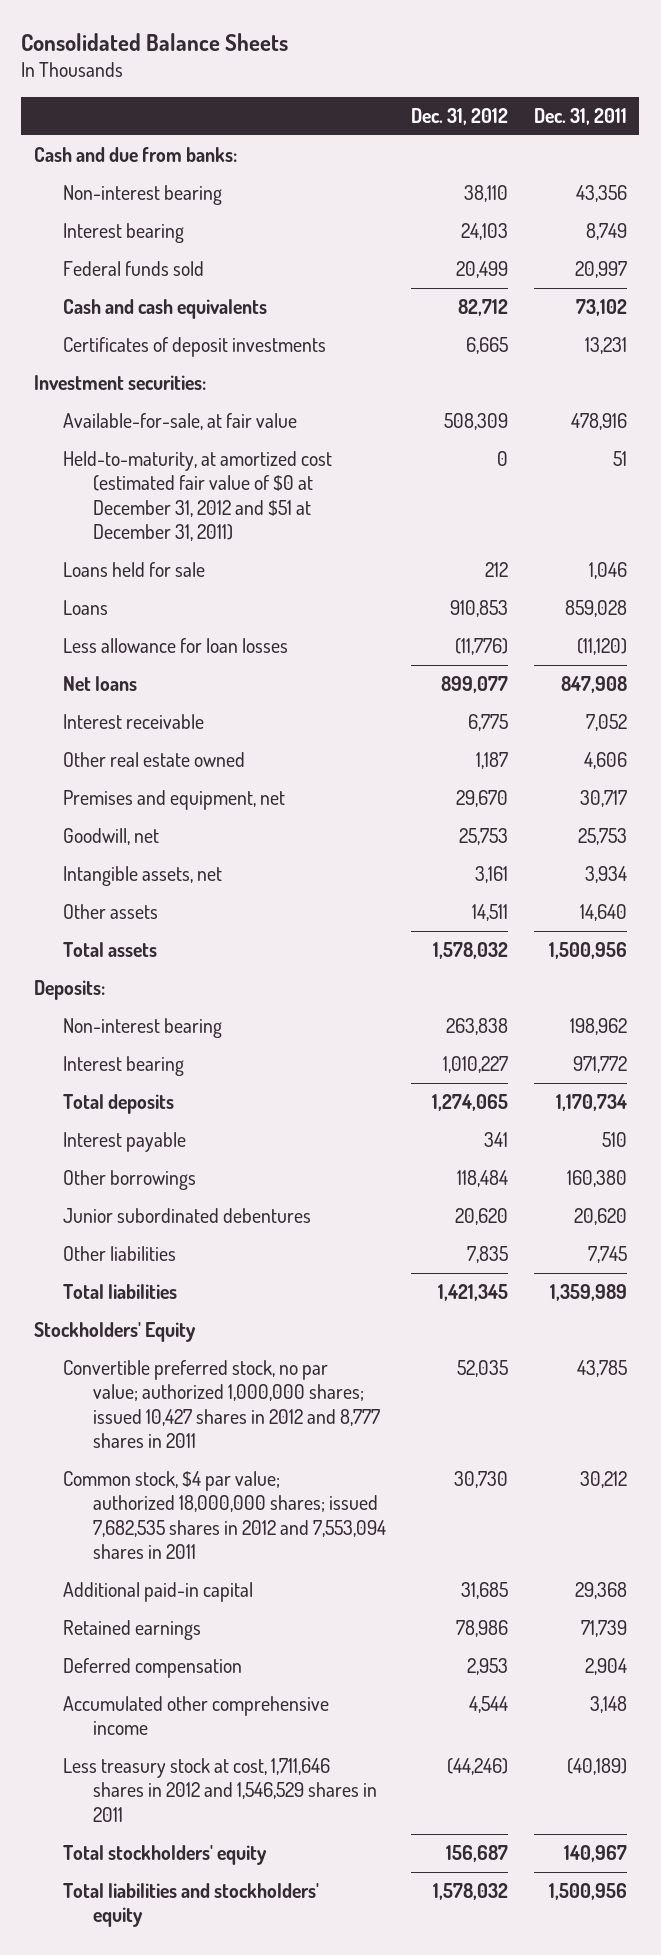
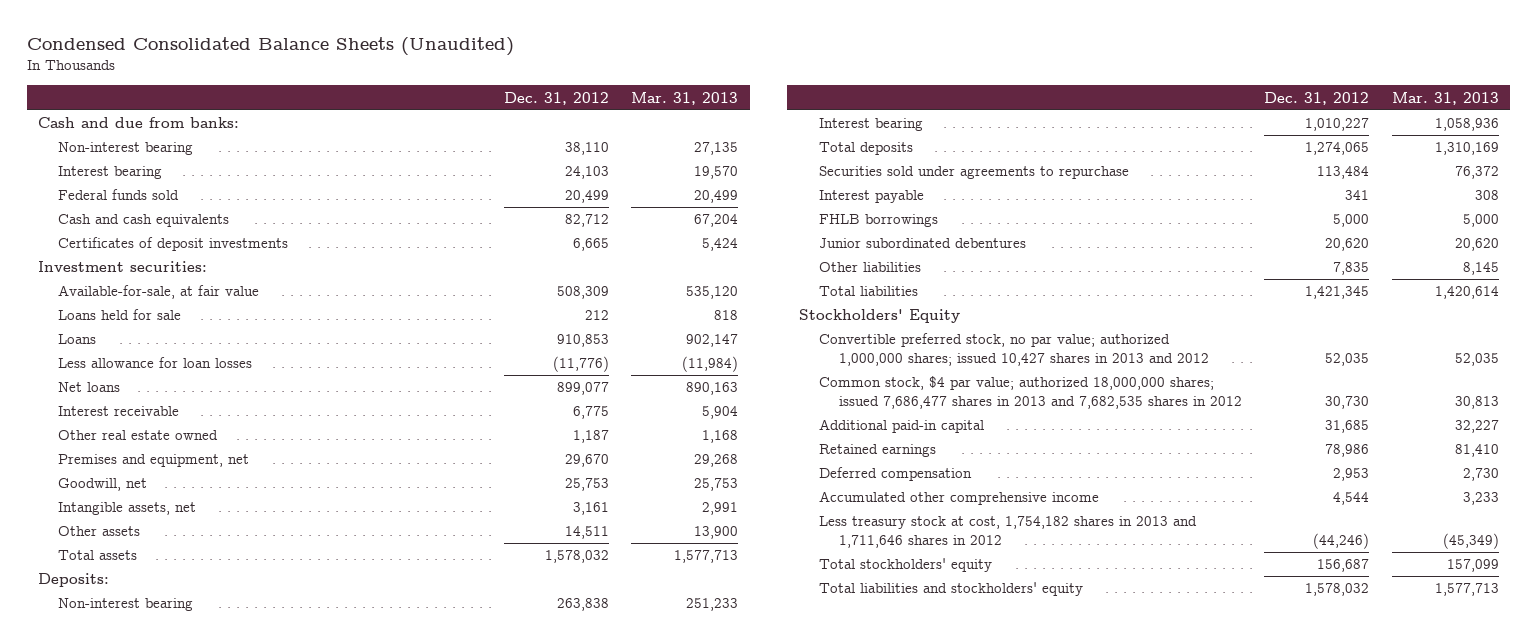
- Consolidated Balance Sheets
+ Condensed Consolidated Balance Sheets (Unaudited)
- | Dec. 31, 2012 | Dec. 31, 2011
+ | Dec. 31, 2012 | Mar. 31, 2013
- Held-to-maturity, at amortized cost (estimated fair value of $0 at December 31, 2012 and $51 at December 31, 2011) | 0 | 51
+ Securities sold under agreements to repurchase | 113,484 | 76,372
- Other borrowings | 118,484 | 160,380
+ FHLB borrowings | 5,000 | 5,000
- Convertible preferred stock, no par value; authorized 1,000,000 shares; issued 10,427 shares in 2012 and 8,777 shares in 2011 | 52,035 | 43,785
- Common stock, $4 par value; authorized 18,000,000 shares; issued 7,682,535 shares in 2012 and 7,553,094 shares in 2011 | 30,730 | 30,212
+ Convertible preferred stock, no par value; authorized 1,000,000 shares; issued 10,427 shares in 2013 and 2012 | 52,035 | 52,035
+ Common stock, $4 par value; authorized 18,000,000 shares; issued 7,686,477 shares in 2013 and 7,682,535 shares in 2012 | 30,730 | 30,813
- Less treasury stock at cost, 1,711,646 shares in 2012 and 1,546,529 shares in 2011 | (44,246) | (40,189)
+ Less treasury stock at cost, 1,754,182 shares in 2013 and 1,711,646 shares in 2012 | (44,246) | (45,349)

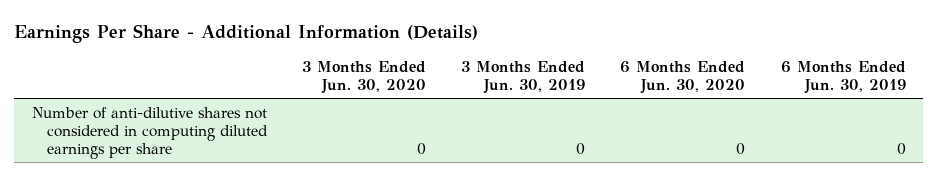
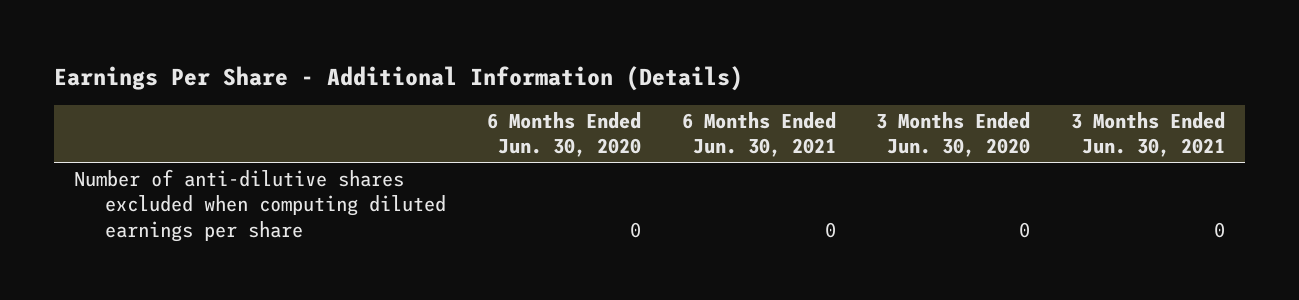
- | 3 Months Ended Jun. 30, 2020 | 3 Months Ended Jun. 30, 2019 | 6 Months Ended Jun. 30, 2020 | 6 Months Ended Jun. 30, 2019
+ | 6 Months Ended Jun. 30, 2020 | 6 Months Ended Jun. 30, 2021 | 3 Months Ended Jun. 30, 2020 | 3 Months Ended Jun. 30, 2021
- Number of anti-dilutive shares not considered in computing diluted earnings per share | 0 | 0 | 0 | 0
+ Number of anti-dilutive shares excluded when computing diluted earnings per share | 0 | 0 | 0 | 0

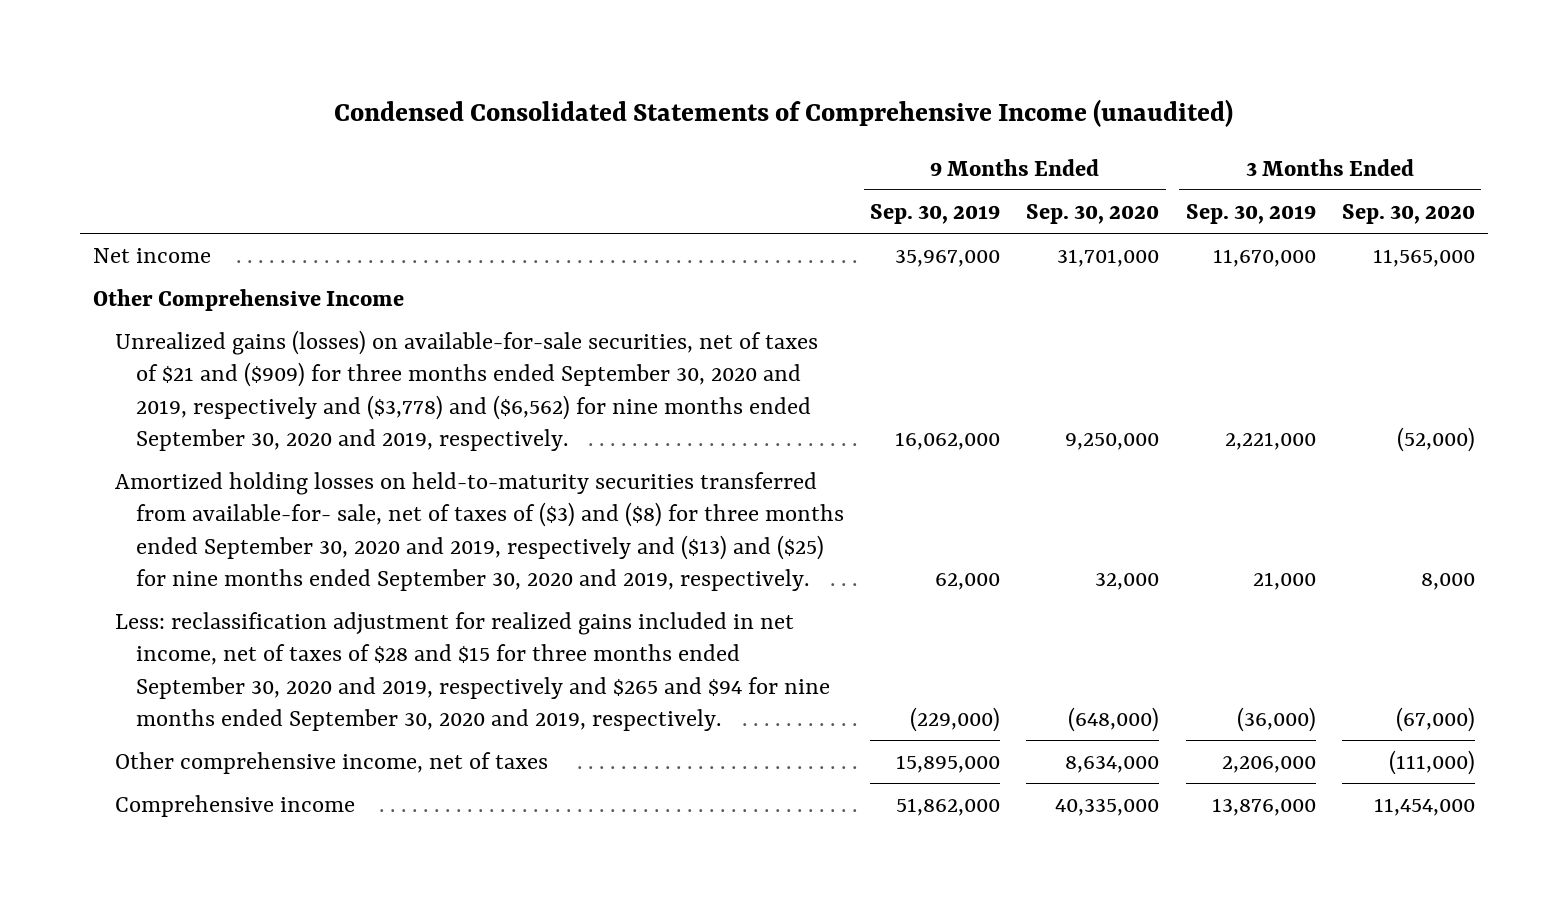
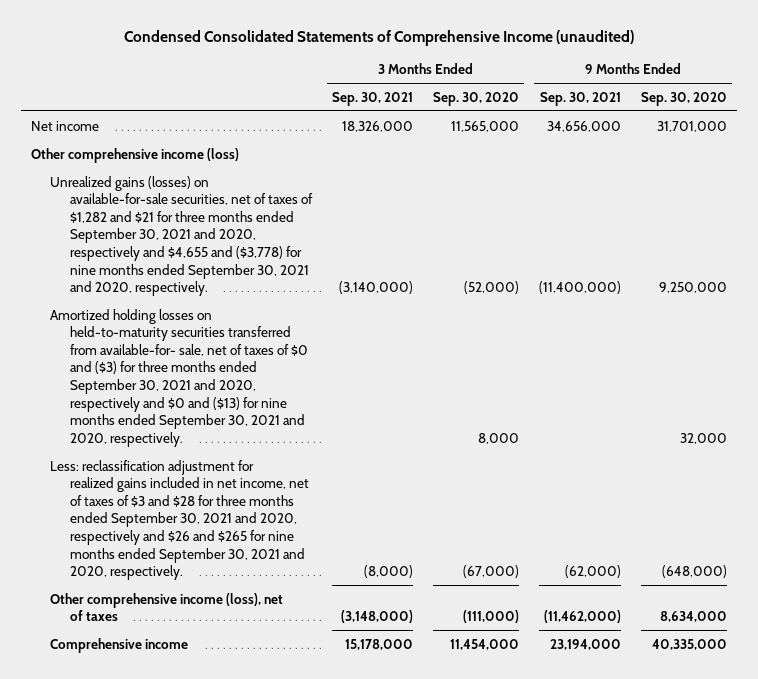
- | 9 Months Ended Sep. 30, 2019 | 9 Months Ended Sep. 30, 2020 | 3 Months Ended Sep. 30, 2019 | 3 Months Ended Sep. 30, 2020
+ | 3 Months Ended Sep. 30, 2021 | 3 Months Ended Sep. 30, 2020 | 9 Months Ended Sep. 30, 2021 | 9 Months Ended Sep. 30, 2020
- Other Comprehensive Income
- Unrealized gains (losses) on available-for-sale securities, net of taxes of $21 and ($909) for three months ended September 30, 2020 and 2019, respectively and ($3,778) and ($6,562) for nine months ended September 30, 2020 and 2019, respectively. | 16,062,000 | 9,250,000 | 2,221,000 | (52,000)
- Amortized holding losses on held-to-maturity securities transferred from available-for- sale, net of taxes of ($3) and ($8) for three months ended September 30, 2020 and 2019, respectively and ($13) and ($25) for nine months ended September 30, 2020 and 2019, respectively. | 62,000 | 32,000 | 21,000 | 8,000
- Less: reclassification adjustment for realized gains included in net income, net of taxes of $28 and $15 for three months ended September 30, 2020 and 2019, respectively and $265 and $94 for nine months ended September 30, 2020 and 2019, respectively. | (229,000) | (648,000) | (36,000) | (67,000)
- Other comprehensive income, net of taxes | 15,895,000 | 8,634,000 | 2,206,000 | (111,000)
+ Other comprehensive income (loss)
+ Unrealized gains (losses) on available-for-sale securities, net of taxes of $1,282 and $21 for three months ended September 30, 2021 and 2020, respectively and $4,655 and ($3,778) for nine months ended September 30, 2021 and 2020, respectively. | (3,140,000) | (52,000) | (11,400,000) | 9,250,000
+ Amortized holding losses on held-to-maturity securities transferred from available-for- sale, net of taxes of $0 and ($3) for three months ended September 30, 2021 and 2020, respectively and $0 and ($13) for nine months ended September 30, 2021 and 2020, respectively. | | 8,000 | | 32,000
+ Less: reclassification adjustment for realized gains included in net income, net of taxes of $3 and $28 for three months ended September 30, 2021 and 2020, respectively and $26 and $265 for nine months ended September 30, 2021 and 2020, respectively. | (8,000) | (67,000) | (62,000) | (648,000)
+ Other comprehensive income (loss), net of taxes | (3,148,000) | (111,000) | (11,462,000) | 8,634,000

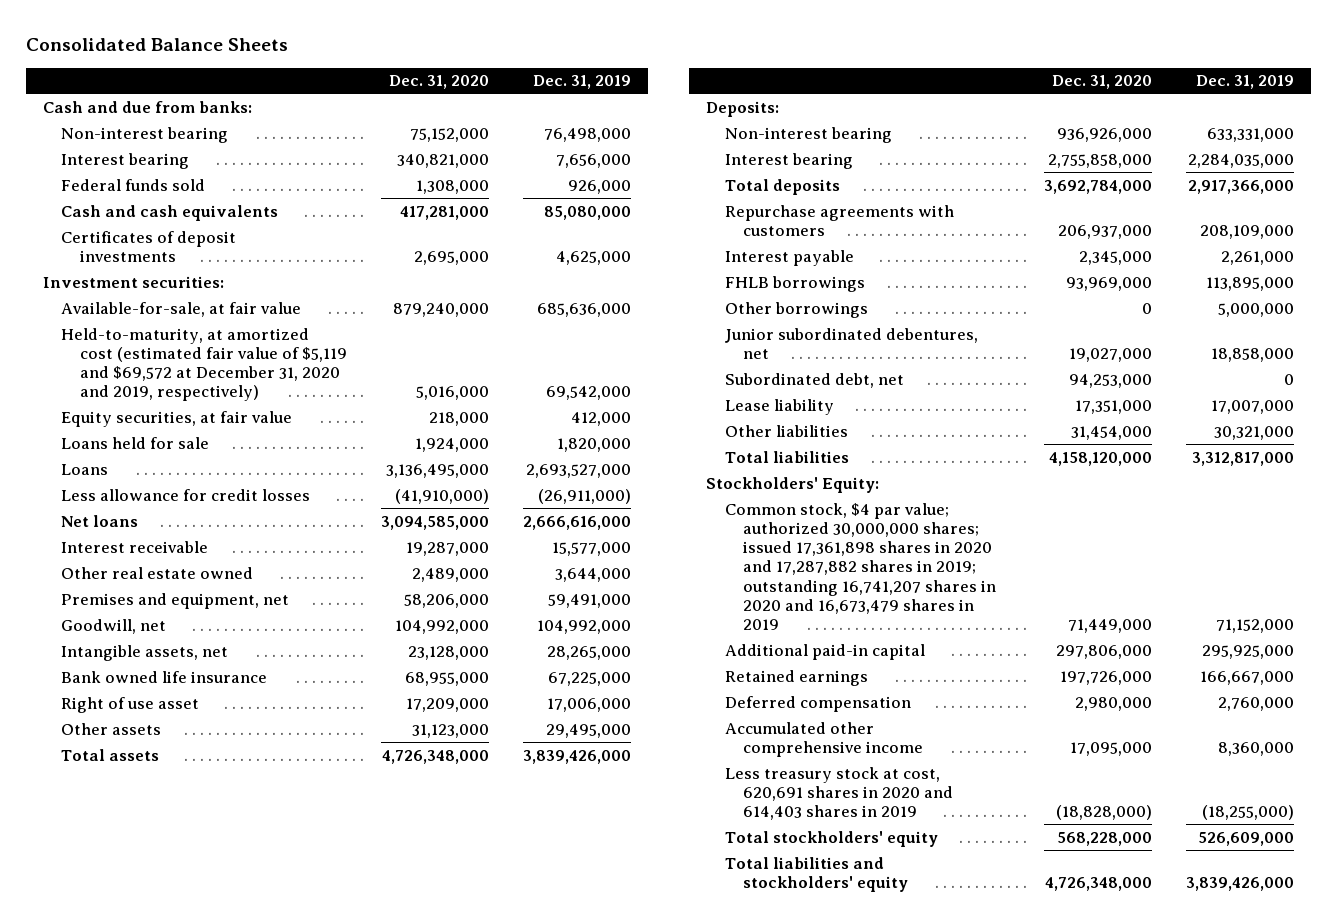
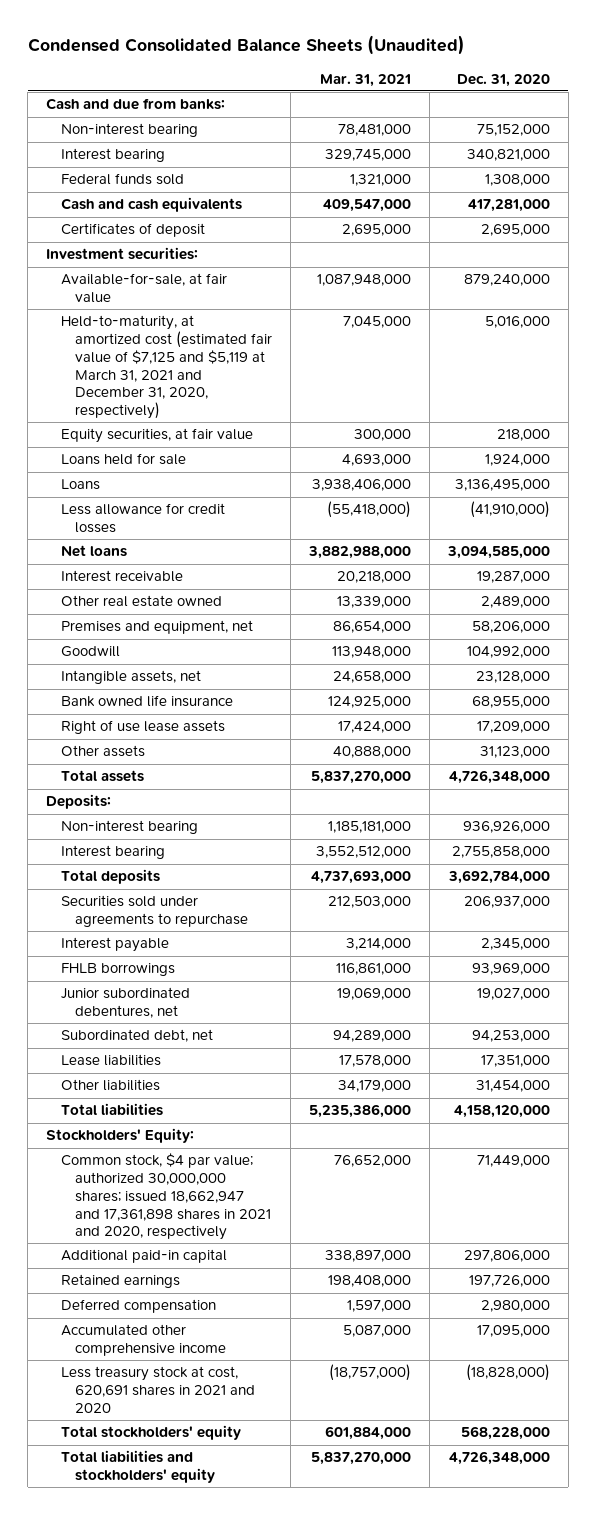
- Consolidated Balance Sheets
+ Condensed Consolidated Balance Sheets (Unaudited)
- | Dec. 31, 2020 | Dec. 31, 2019
+ | Mar. 31, 2021 | Dec. 31, 2020
- Certificates of deposit investments | 2,695,000 | 4,625,000
+ Certificates of deposit | 2,695,000 | 2,695,000
- Held-to-maturity, at amortized cost (estimated fair value of $5,119 and $69,572 at December 31, 2020 and 2019, respectively) | 5,016,000 | 69,542,000
+ Held-to-maturity, at amortized cost (estimated fair value of $7,125 and $5,119 at March 31, 2021 and December 31, 2020, respectively) | 7,045,000 | 5,016,000
- Goodwill, net | 104,992,000 | 104,992,000
+ Goodwill | 113,948,000 | 104,992,000
- Right of use asset | 17,209,000 | 17,006,000
+ Right of use lease assets | 17,424,000 | 17,209,000
- Repurchase agreements with customers | 206,937,000 | 208,109,000
+ Securities sold under agreements to repurchase | 212,503,000 | 206,937,000
- Other borrowings | 0 | 5,000,000
- Lease liability | 17,351,000 | 17,007,000
+ Lease liabilities | 17,578,000 | 17,351,000
- Common stock, $4 par value; authorized 30,000,000 shares; issued 17,361,898 shares in 2020 and 17,287,882 shares in 2019; outstanding 16,741,207 shares in 2020 and 16,673,479 shares in 2019 | 71,449,000 | 71,152,000
+ Common stock, $4 par value; authorized 30,000,000 shares; issued 18,662,947 and 17,361,898 shares in 2021 and 2020, respectively | 76,652,000 | 71,449,000
- Less treasury stock at cost, 620,691 shares in 2020 and 614,403 shares in 2019 | (18,828,000) | (18,255,000)
+ Less treasury stock at cost, 620,691 shares in 2021 and 2020 | (18,757,000) | (18,828,000)

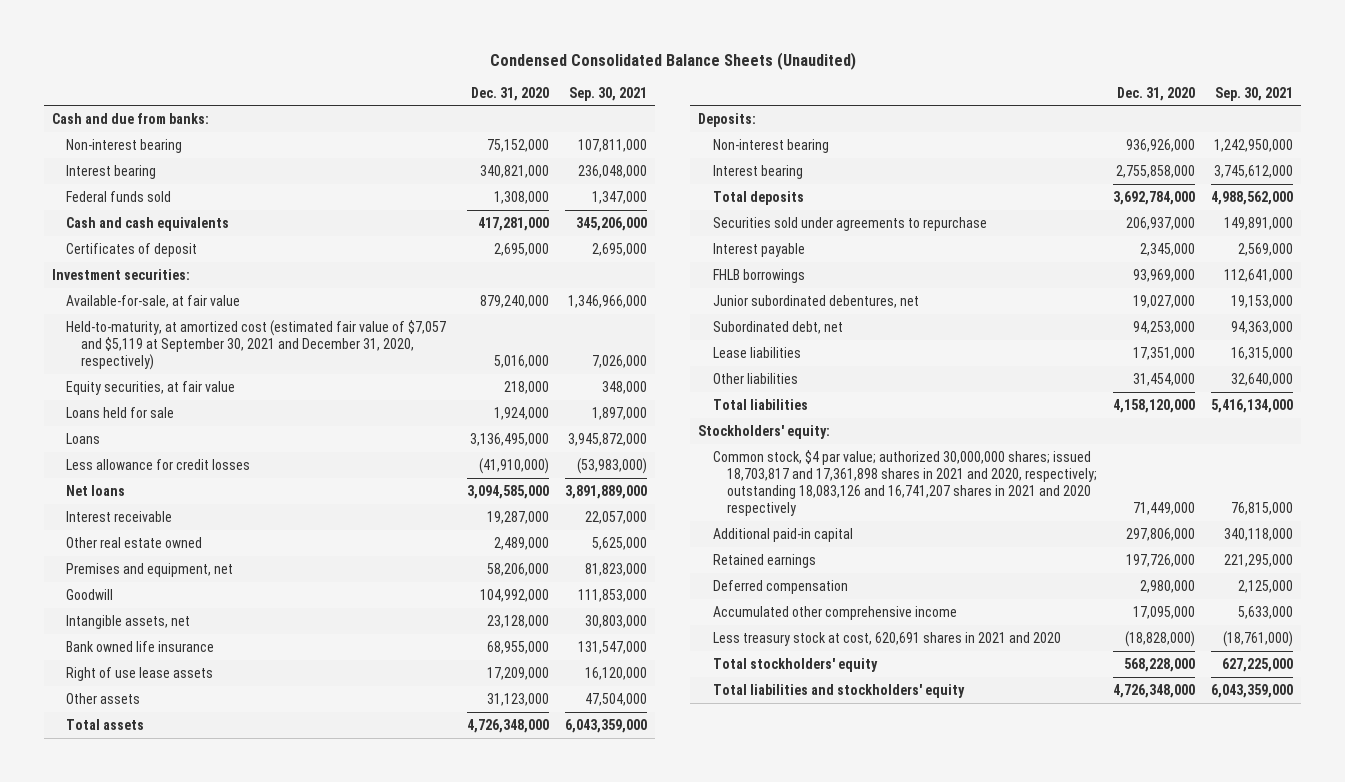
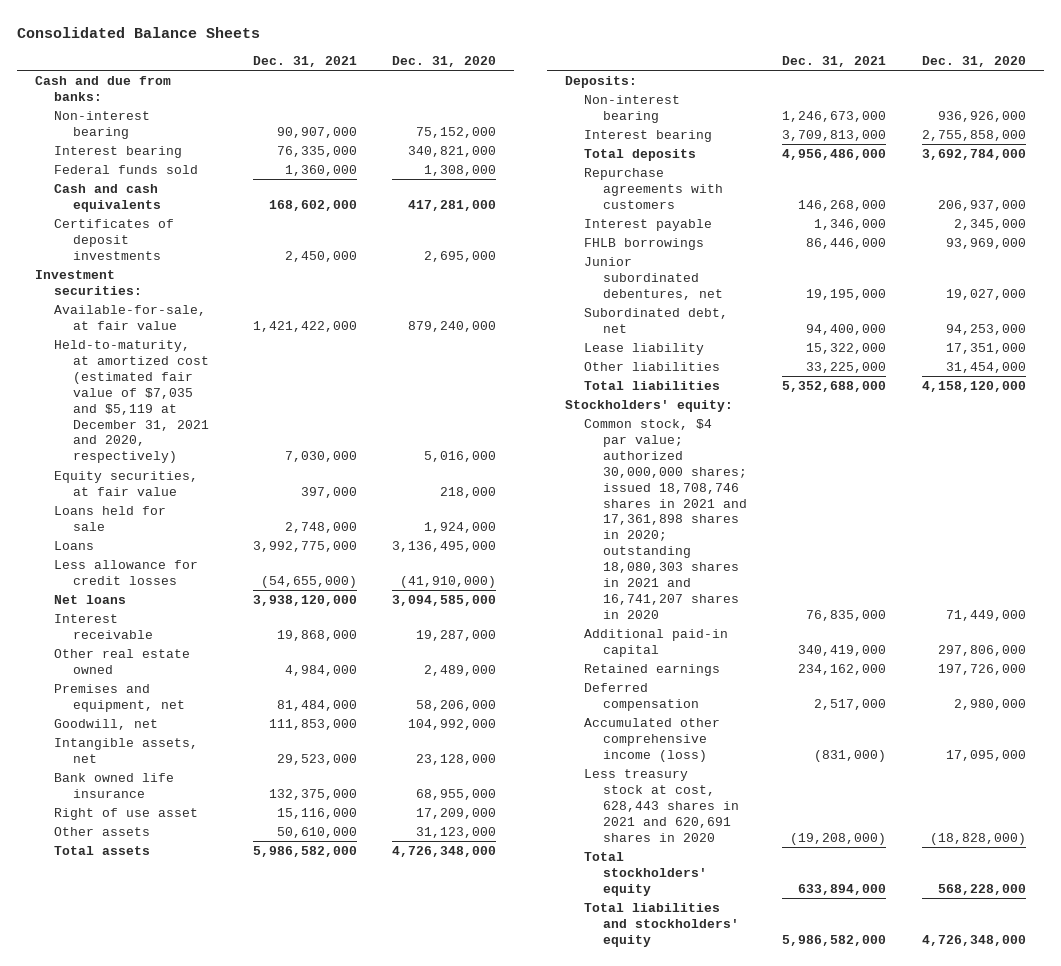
- Condensed Consolidated Balance Sheets (Unaudited)
+ Consolidated Balance Sheets
- | Dec. 31, 2020 | Sep. 30, 2021
+ | Dec. 31, 2021 | Dec. 31, 2020
- Certificates of deposit | 2,695,000 | 2,695,000
+ Certificates of deposit investments | 2,450,000 | 2,695,000
- Held-to-maturity, at amortized cost (estimated fair value of $7,057 and $5,119 at September 30, 2021 and December 31, 2020, respectively) | 5,016,000 | 7,026,000
+ Held-to-maturity, at amortized cost (estimated fair value of $7,035 and $5,119 at December 31, 2021 and 2020, respectively) | 7,030,000 | 5,016,000
- Goodwill | 104,992,000 | 111,853,000
+ Goodwill, net | 111,853,000 | 104,992,000
- Right of use lease assets | 17,209,000 | 16,120,000
+ Right of use asset | 15,116,000 | 17,209,000
- Securities sold under agreements to repurchase | 206,937,000 | 149,891,000
+ Repurchase agreements with customers | 146,268,000 | 206,937,000
- Lease liabilities | 17,351,000 | 16,315,000
+ Lease liability | 15,322,000 | 17,351,000
- Common stock, $4 par value; authorized 30,000,000 shares; issued 18,703,817 and 17,361,898 shares in 2021 and 2020, respectively; outstanding 18,083,126 and 16,741,207 shares in 2021 and 2020 respectively | 71,449,000 | 76,815,000
+ Common stock, $4 par value; authorized 30,000,000 shares; issued 18,708,746 shares in 2021 and 17,361,898 shares in 2020; outstanding 18,080,303 shares in 2021 and 16,741,207 shares in 2020 | 76,835,000 | 71,449,000
- Accumulated other comprehensive income | 17,095,000 | 5,633,000
- Less treasury stock at cost, 620,691 shares in 2021 and 2020 | (18,828,000) | (18,761,000)
+ Accumulated other comprehensive income (loss) | (831,000) | 17,095,000
+ Less treasury stock at cost, 628,443 shares in 2021 and 620,691 shares in 2020 | (19,208,000) | (18,828,000)

